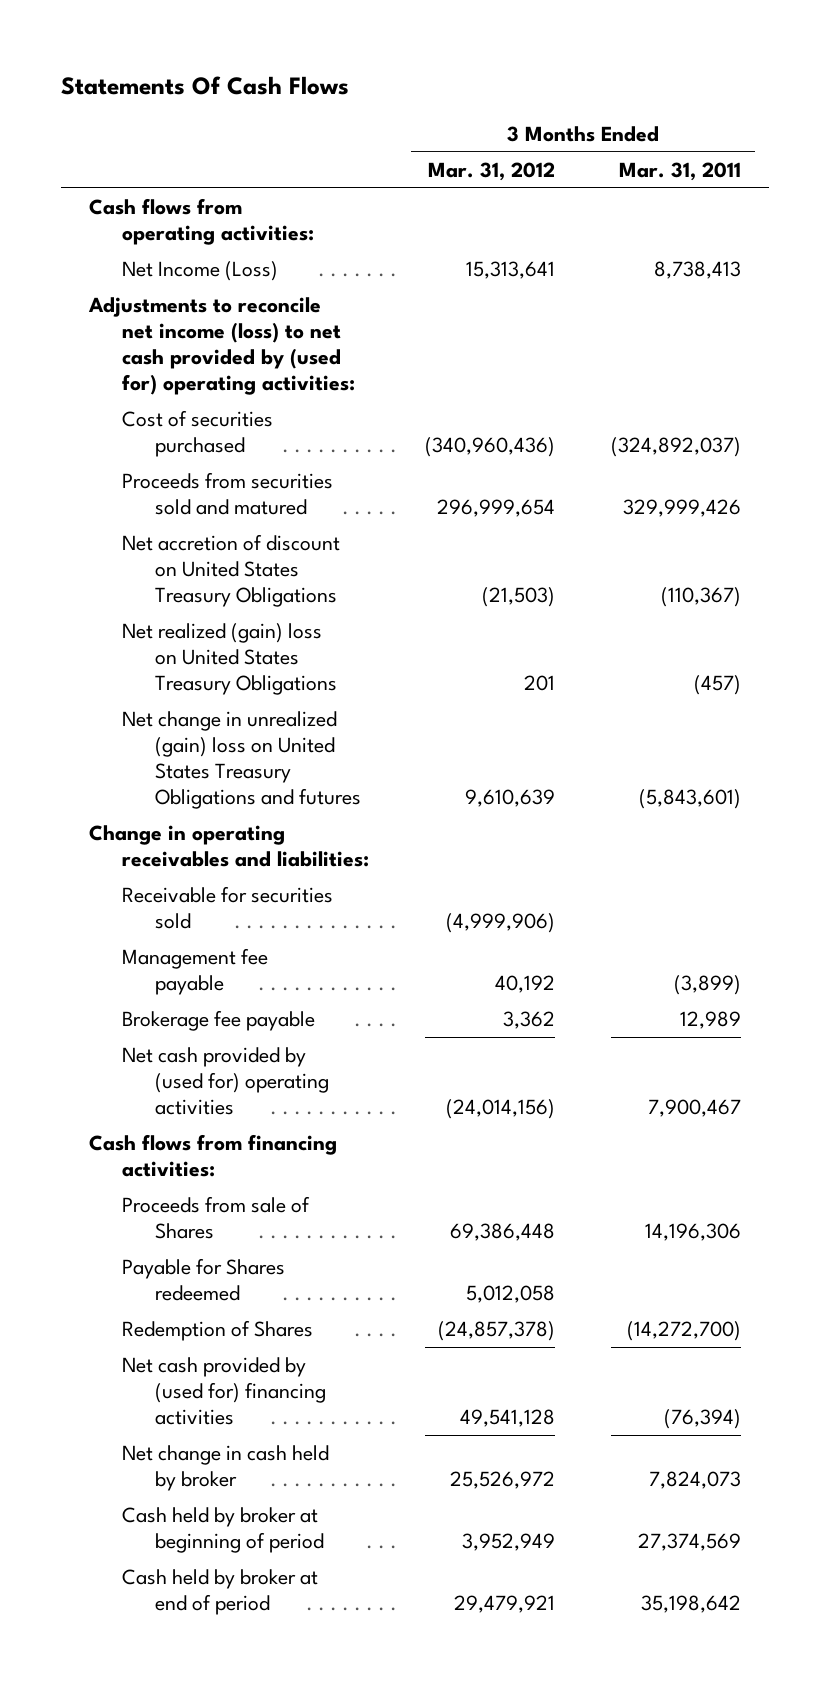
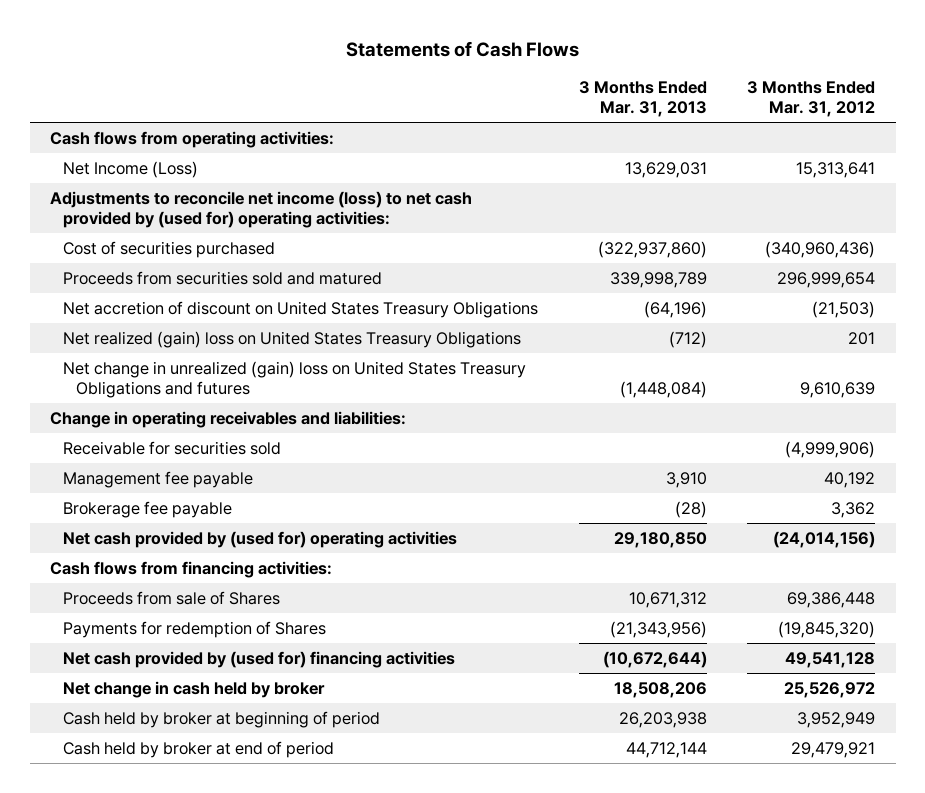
- Statements Of Cash Flows
+ Statements of Cash Flows
- | 3 Months Ended Mar. 31, 2012 | 3 Months Ended Mar. 31, 2011
+ | 3 Months Ended Mar. 31, 2013 | 3 Months Ended Mar. 31, 2012
- Payable for Shares redeemed | 5,012,058 |
- Redemption of Shares | (24,857,378) | (14,272,700)
+ Payments for redemption of Shares | (21,343,956) | (19,845,320)

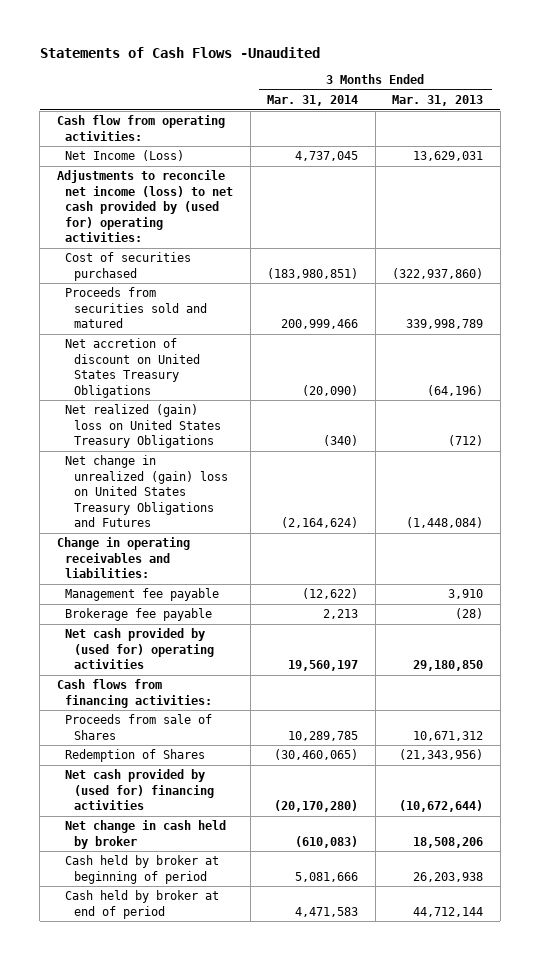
- Statements of Cash Flows
+ Statements of Cash Flows -Unaudited
- | 3 Months Ended Mar. 31, 2013 | 3 Months Ended Mar. 31, 2012
+ | 3 Months Ended Mar. 31, 2014 | 3 Months Ended Mar. 31, 2013
- Cash flows from operating activities:
+ Cash flow from operating activities:
- Net change in unrealized (gain) loss on United States Treasury Obligations and futures | (1,448,084) | 9,610,639
+ Net change in unrealized (gain) loss on United States Treasury Obligations and Futures | (2,164,624) | (1,448,084)
- Receivable for securities sold | | (4,999,906)
- Payments for redemption of Shares | (21,343,956) | (19,845,320)
+ Redemption of Shares | (30,460,065) | (21,343,956)

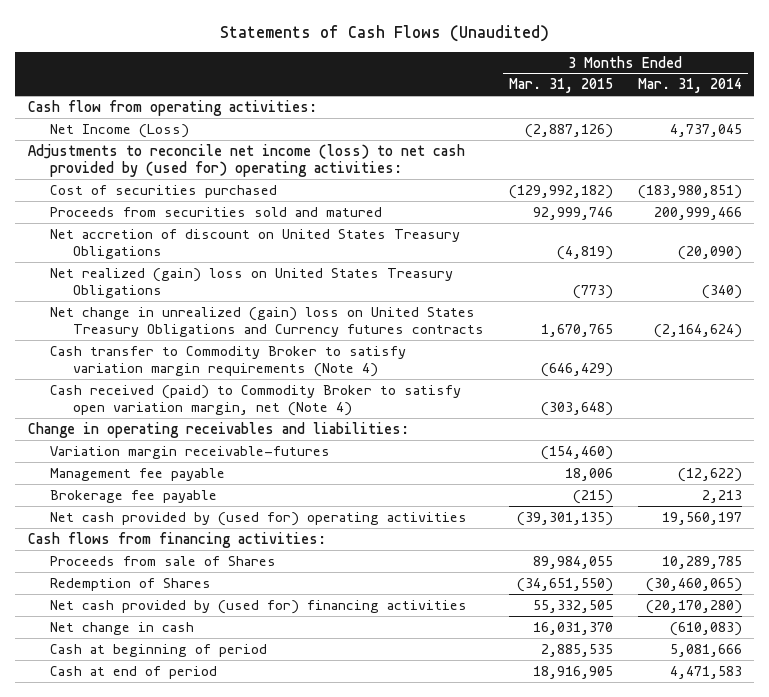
- Statements of Cash Flows -Unaudited
+ Statements of Cash Flows (Unaudited)
- | 3 Months Ended Mar. 31, 2014 | 3 Months Ended Mar. 31, 2013
+ | 3 Months Ended Mar. 31, 2015 | 3 Months Ended Mar. 31, 2014
- Net change in unrealized (gain) loss on United States Treasury Obligations and Futures | (2,164,624) | (1,448,084)
+ Net change in unrealized (gain) loss on United States Treasury Obligations and Currency futures contracts | 1,670,765 | (2,164,624)
+ Cash transfer to Commodity Broker to satisfy variation margin requirements (Note 4) | (646,429) |
+ Cash received (paid) to Commodity Broker to satisfy open variation margin, net (Note 4) | (303,648) |
+ Variation margin receivable-futures | (154,460) |
- Net change in cash held by broker | (610,083) | 18,508,206
- Cash held by broker at beginning of period | 5,081,666 | 26,203,938
- Cash held by broker at end of period | 4,471,583 | 44,712,144
+ Net change in cash | 16,031,370 | (610,083)
+ Cash at beginning of period | 2,885,535 | 5,081,666
+ Cash at end of period | 18,916,905 | 4,471,583

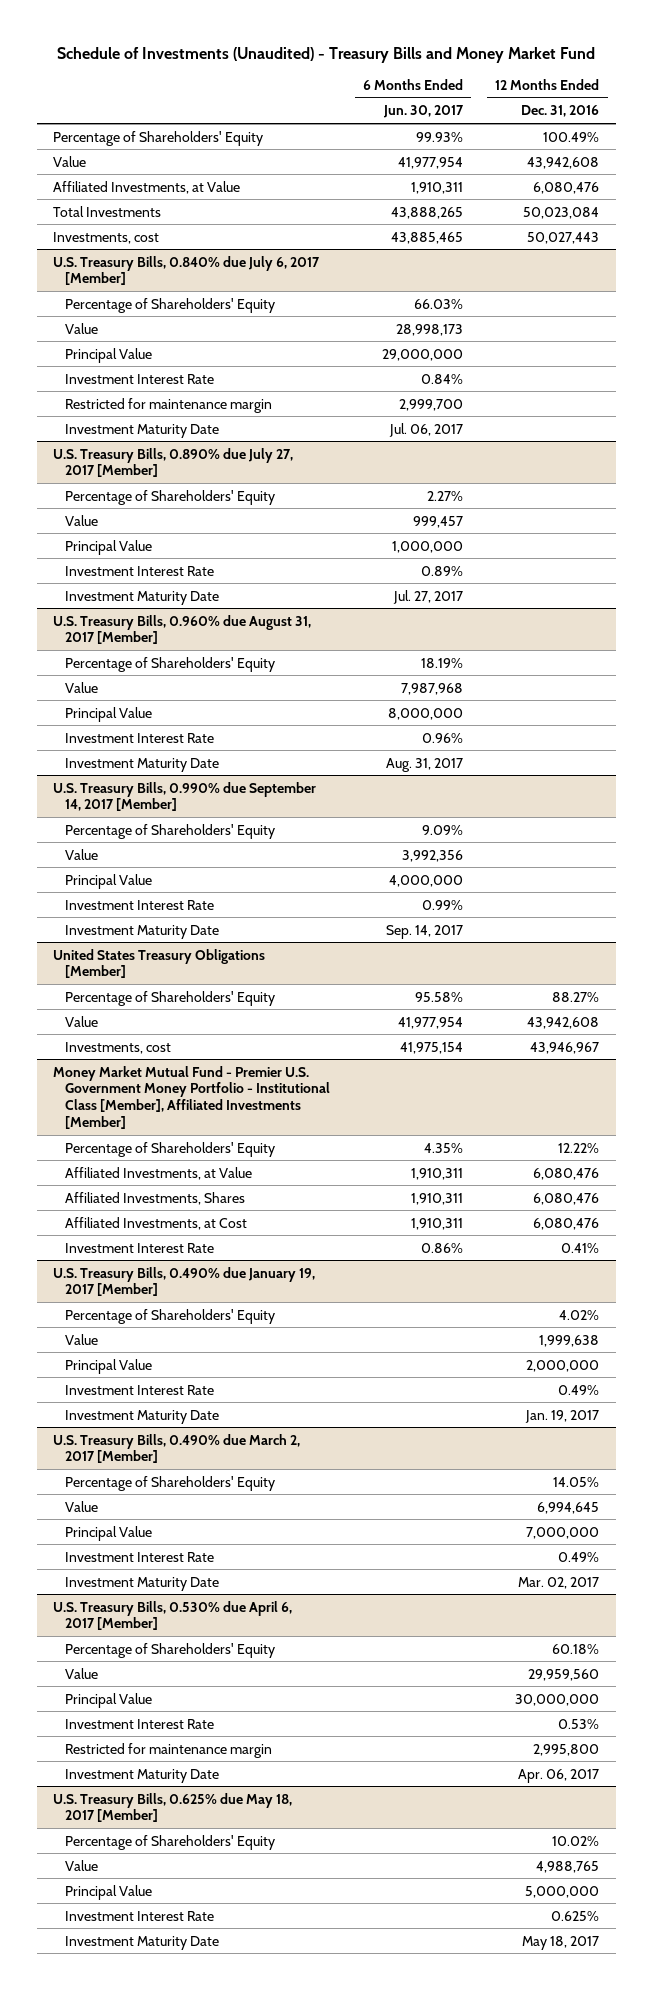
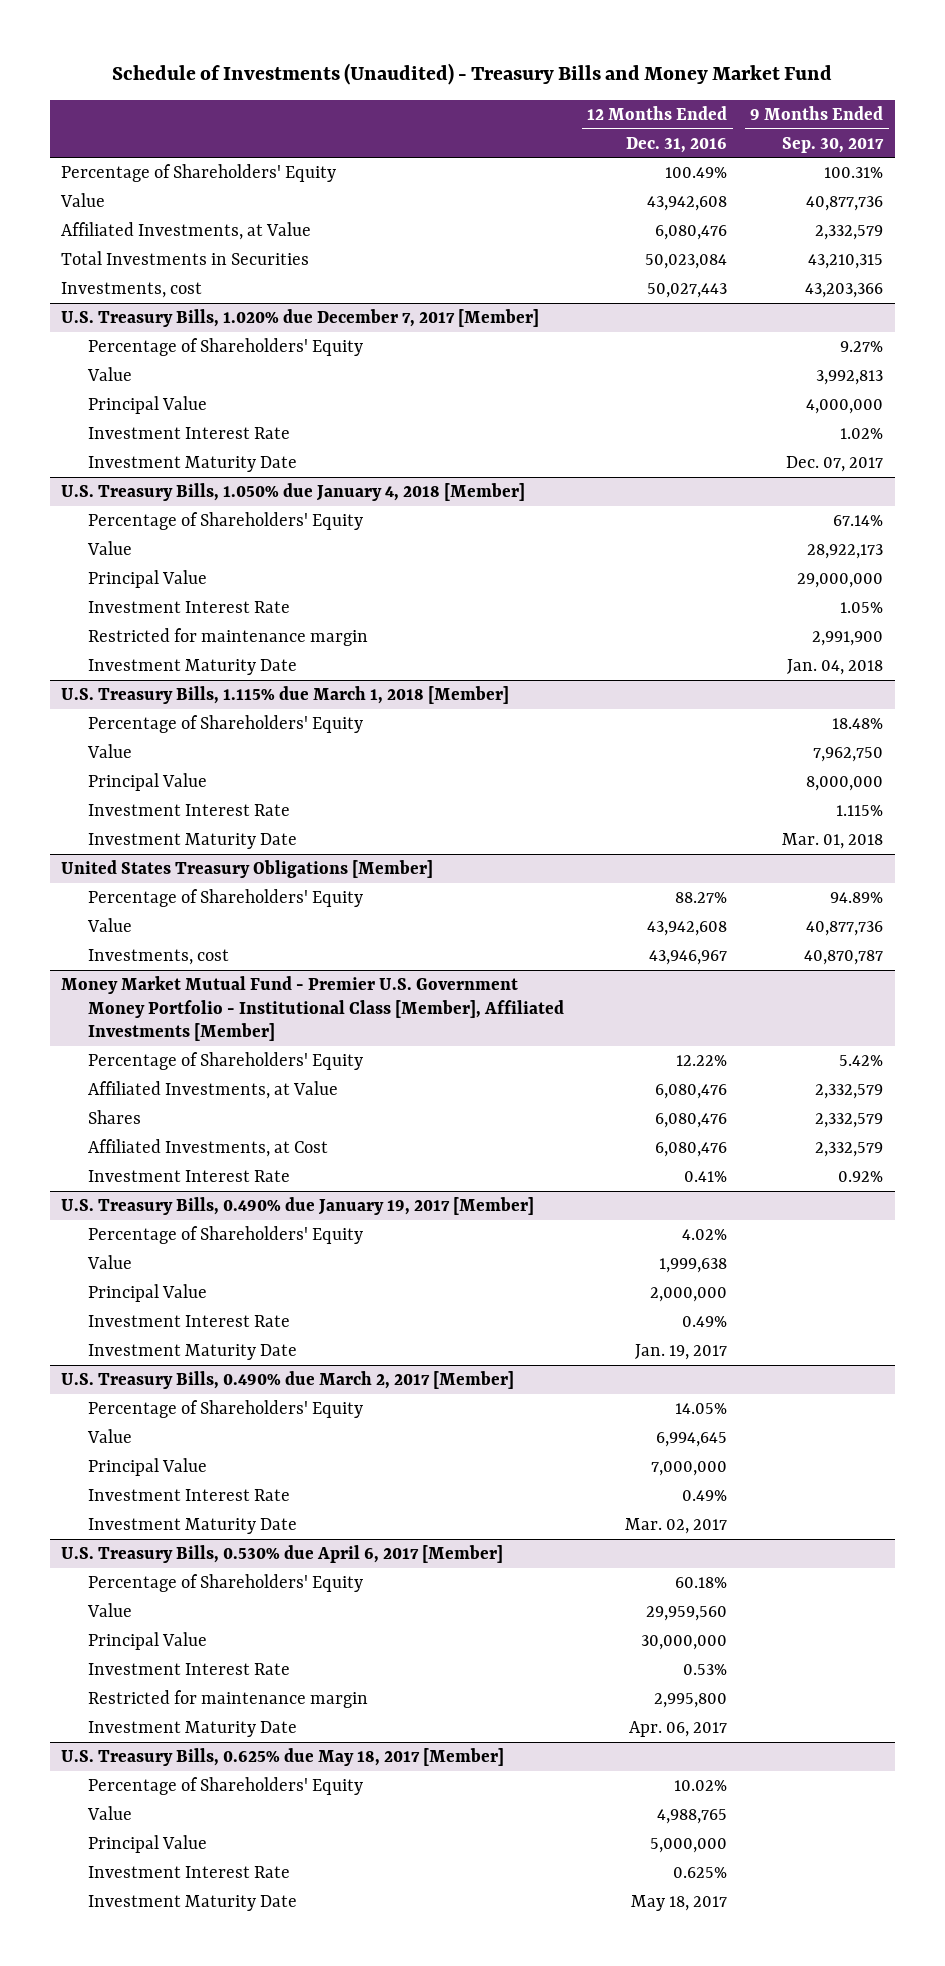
- | 6 Months Ended Jun. 30, 2017 | 12 Months Ended Dec. 31, 2016
+ | 12 Months Ended Dec. 31, 2016 | 9 Months Ended Sep. 30, 2017
- Total Investments | 43,888,265 | 50,023,084
+ Total Investments in Securities | 50,023,084 | 43,210,315
- U.S. Treasury Bills, 0.840% due July 6, 2017 [Member]
- Percentage of Shareholders' Equity | 66.03% |
- Value | 28,998,173 |
- Principal Value | 29,000,000 |
- Investment Interest Rate | 0.84% |
- Restricted for maintenance margin | 2,999,700 |
- Investment Maturity Date | Jul. 06, 2017 |
- U.S. Treasury Bills, 0.890% due July 27, 2017 [Member]
+ U.S. Treasury Bills, 1.020% due December 7, 2017 [Member]
- U.S. Treasury Bills, 0.960% due August 31, 2017 [Member]
+ U.S. Treasury Bills, 1.050% due January 4, 2018 [Member]
+ Restricted for maintenance margin | | 2,991,900
- U.S. Treasury Bills, 0.990% due September 14, 2017 [Member]
+ U.S. Treasury Bills, 1.115% due March 1, 2018 [Member]
@ Money Market Mutual Fund - Premier U.S. Government Money Portfolio - Institutional Class [Member], Affiliated Investments [Member]
- Affiliated Investments, Shares | 1,910,311 | 6,080,476
+ Shares | 6,080,476 | 2,332,579

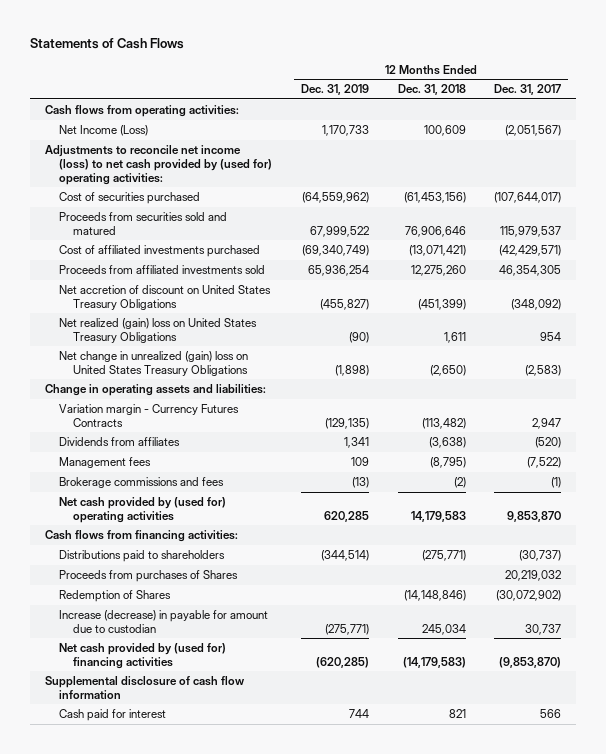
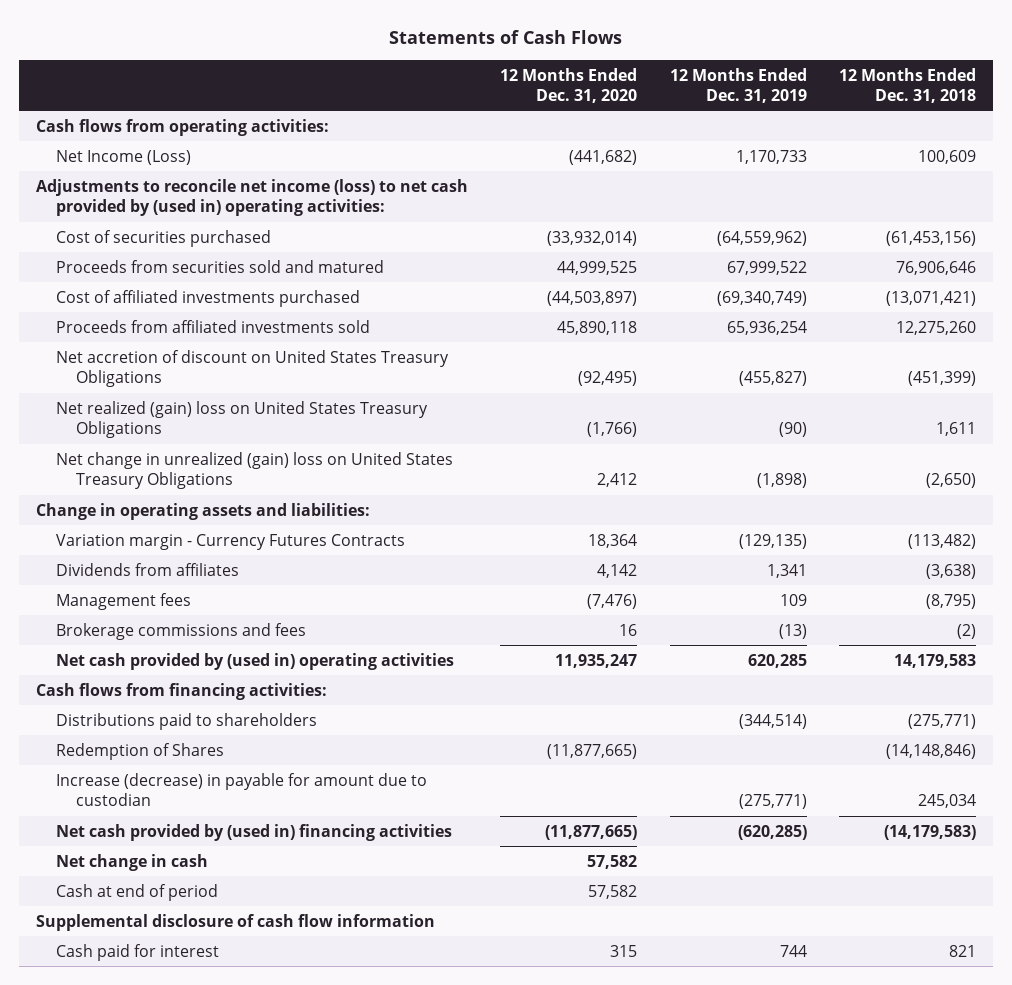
- | 12 Months Ended Dec. 31, 2019 | 12 Months Ended Dec. 31, 2018 | 12 Months Ended Dec. 31, 2017
+ | 12 Months Ended Dec. 31, 2020 | 12 Months Ended Dec. 31, 2019 | 12 Months Ended Dec. 31, 2018
- Adjustments to reconcile net income (loss) to net cash provided by (used for) operating activities:
+ Adjustments to reconcile net income (loss) to net cash provided by (used in) operating activities:
- Net cash provided by (used for) operating activities | 620,285 | 14,179,583 | 9,853,870
+ Net cash provided by (used in) operating activities | 11,935,247 | 620,285 | 14,179,583
- Proceeds from purchases of Shares | | | 20,219,032
- Net cash provided by (used for) financing activities | (620,285) | (14,179,583) | (9,853,870)
+ Net cash provided by (used in) financing activities | (11,877,665) | (620,285) | (14,179,583)
+ Net change in cash | 57,582 | |
+ Cash at end of period | 57,582 | |

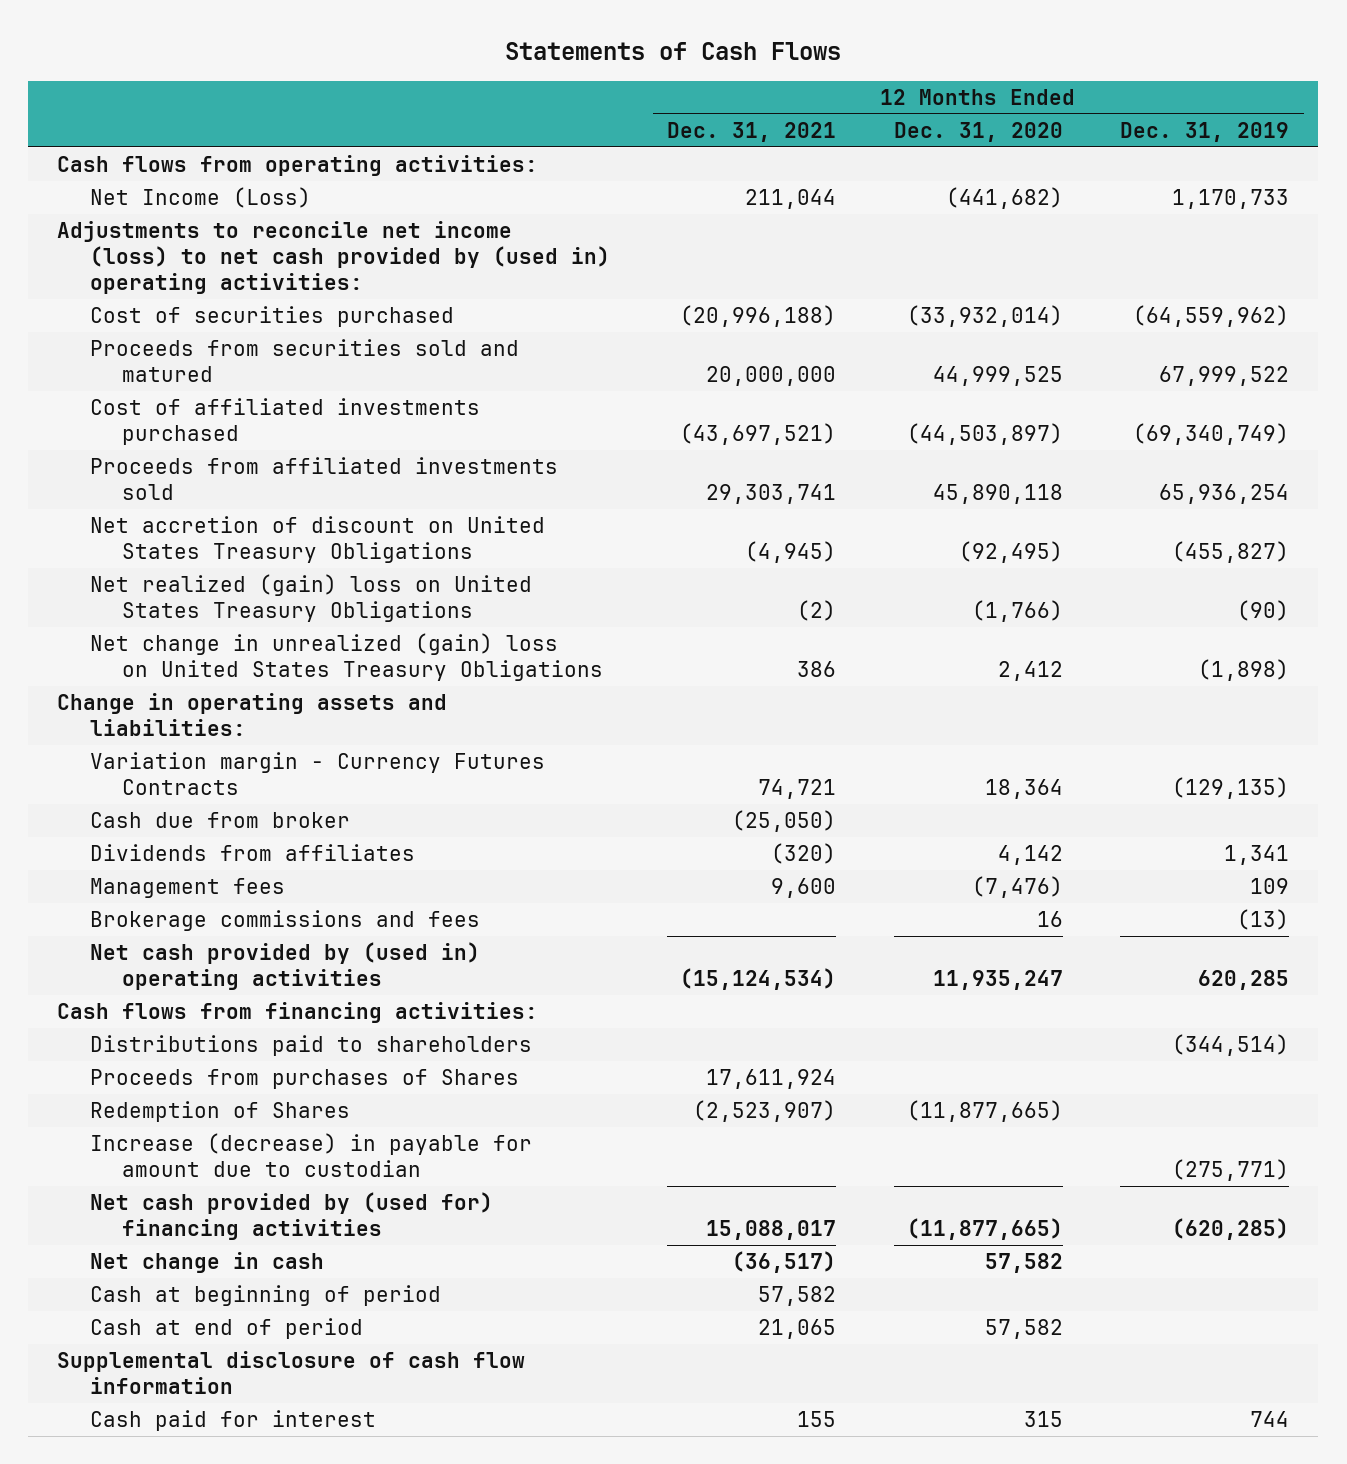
- | 12 Months Ended Dec. 31, 2020 | 12 Months Ended Dec. 31, 2019 | 12 Months Ended Dec. 31, 2018
+ | 12 Months Ended Dec. 31, 2021 | 12 Months Ended Dec. 31, 2020 | 12 Months Ended Dec. 31, 2019
+ Cash due from broker | (25,050) | |
+ Proceeds from purchases of Shares | 17,611,924 | |
- Net cash provided by (used in) financing activities | (11,877,665) | (620,285) | (14,179,583)
+ Net cash provided by (used for) financing activities | 15,088,017 | (11,877,665) | (620,285)
+ Cash at beginning of period | 57,582 | |

